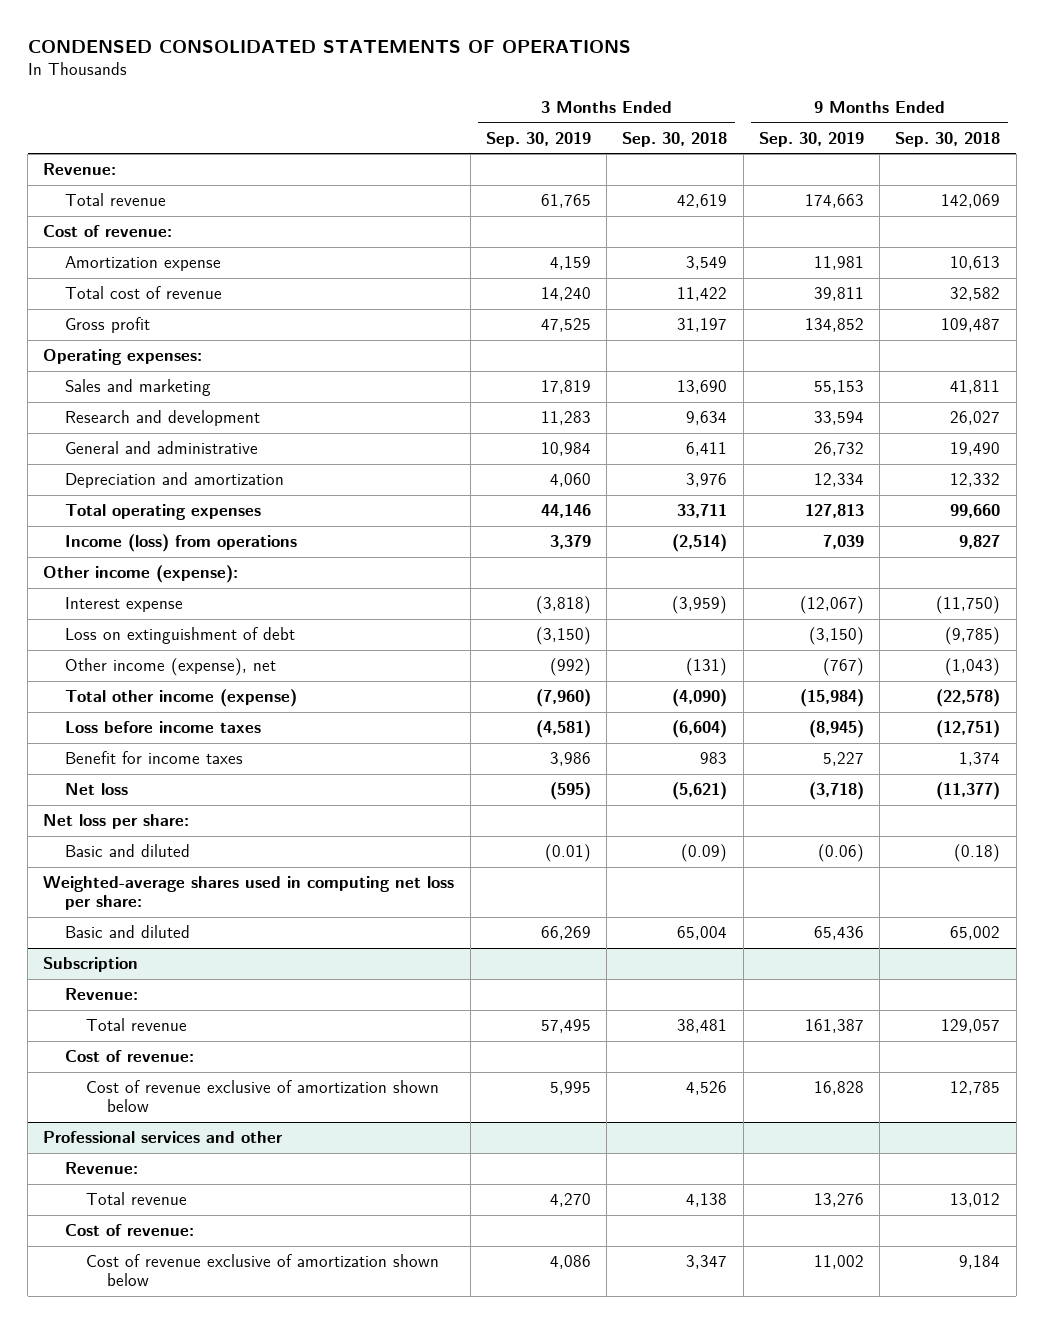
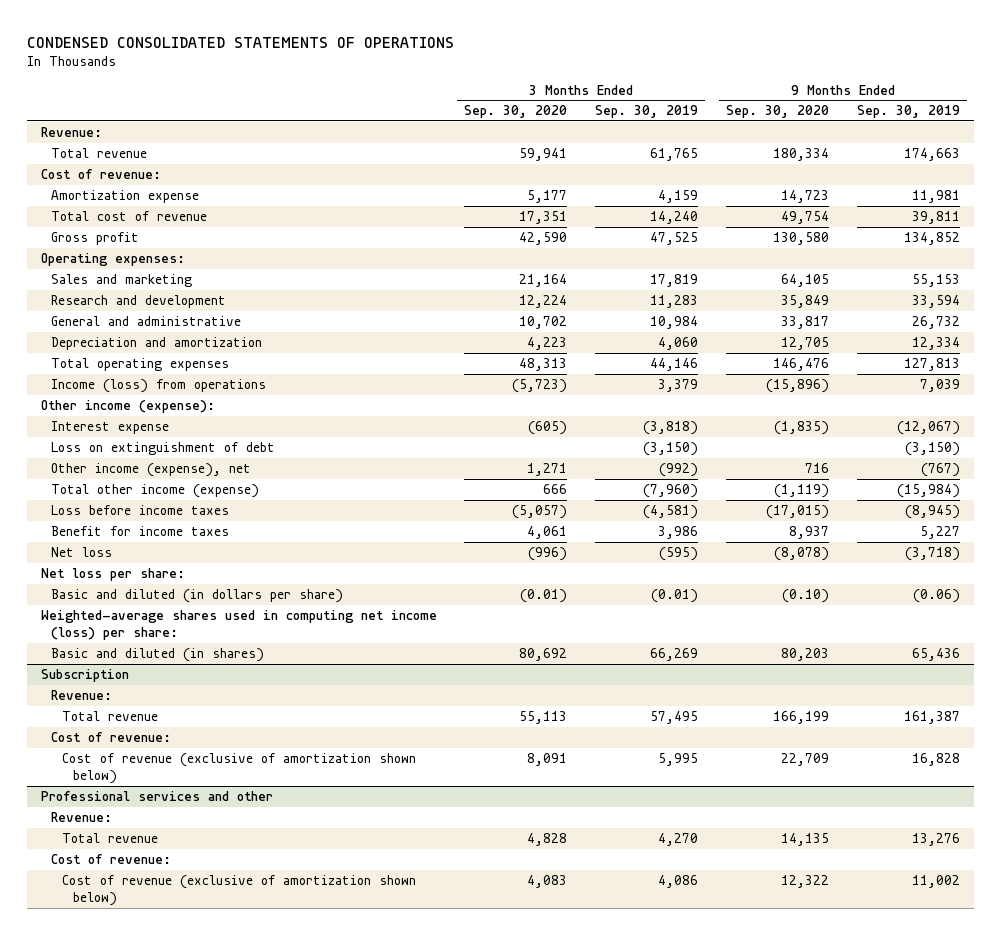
- | 3 Months Ended Sep. 30, 2019 | 3 Months Ended Sep. 30, 2018 | 9 Months Ended Sep. 30, 2019 | 9 Months Ended Sep. 30, 2018
+ | 3 Months Ended Sep. 30, 2020 | 3 Months Ended Sep. 30, 2019 | 9 Months Ended Sep. 30, 2020 | 9 Months Ended Sep. 30, 2019
- Basic and diluted | (0.01) | (0.09) | (0.06) | (0.18)
- Weighted-average shares used in computing net loss per share:
- Basic and diluted | 66,269 | 65,004 | 65,436 | 65,002
+ Basic and diluted (in dollars per share) | (0.01) | (0.01) | (0.10) | (0.06)
+ Weighted-average shares used in computing net income (loss) per share:
+ Basic and diluted (in shares) | 80,692 | 66,269 | 80,203 | 65,436
@ Subscription
- Cost of revenue exclusive of amortization shown below | 5,995 | 4,526 | 16,828 | 12,785
+ Cost of revenue (exclusive of amortization shown below) | 8,091 | 5,995 | 22,709 | 16,828
@ Professional services and other
- Cost of revenue exclusive of amortization shown below | 4,086 | 3,347 | 11,002 | 9,184
+ Cost of revenue (exclusive of amortization shown below) | 4,083 | 4,086 | 12,322 | 11,002

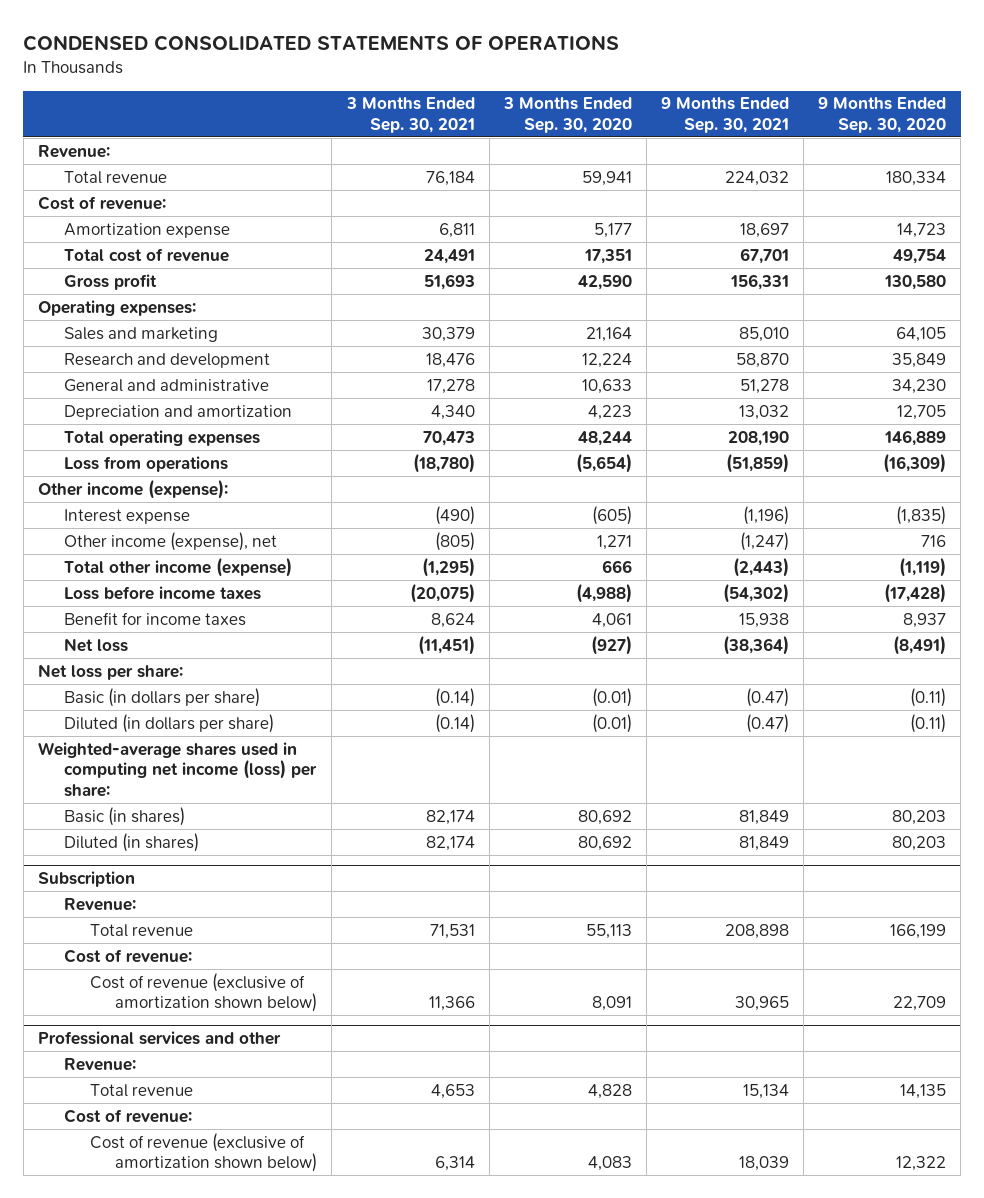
- | 3 Months Ended Sep. 30, 2020 | 3 Months Ended Sep. 30, 2019 | 9 Months Ended Sep. 30, 2020 | 9 Months Ended Sep. 30, 2019
+ | 3 Months Ended Sep. 30, 2021 | 3 Months Ended Sep. 30, 2020 | 9 Months Ended Sep. 30, 2021 | 9 Months Ended Sep. 30, 2020
- General and administrative | 10,702 | 10,984 | 33,817 | 26,732
+ General and administrative | 17,278 | 10,633 | 51,278 | 34,230
- Total operating expenses | 48,313 | 44,146 | 146,476 | 127,813
- Income (loss) from operations | (5,723) | 3,379 | (15,896) | 7,039
+ Total operating expenses | 70,473 | 48,244 | 208,190 | 146,889
+ Loss from operations | (18,780) | (5,654) | (51,859) | (16,309)
- Loss on extinguishment of debt | | (3,150) | | (3,150)
- Loss before income taxes | (5,057) | (4,581) | (17,015) | (8,945)
+ Loss before income taxes | (20,075) | (4,988) | (54,302) | (17,428)
- Net loss | (996) | (595) | (8,078) | (3,718)
+ Net loss | (11,451) | (927) | (38,364) | (8,491)
- Basic and diluted (in dollars per share) | (0.01) | (0.01) | (0.10) | (0.06)
+ Basic (in dollars per share) | (0.14) | (0.01) | (0.47) | (0.11)
+ Diluted (in dollars per share) | (0.14) | (0.01) | (0.47) | (0.11)
- Basic and diluted (in shares) | 80,692 | 66,269 | 80,203 | 65,436
+ Basic (in shares) | 82,174 | 80,692 | 81,849 | 80,203
+ Diluted (in shares) | 82,174 | 80,692 | 81,849 | 80,203

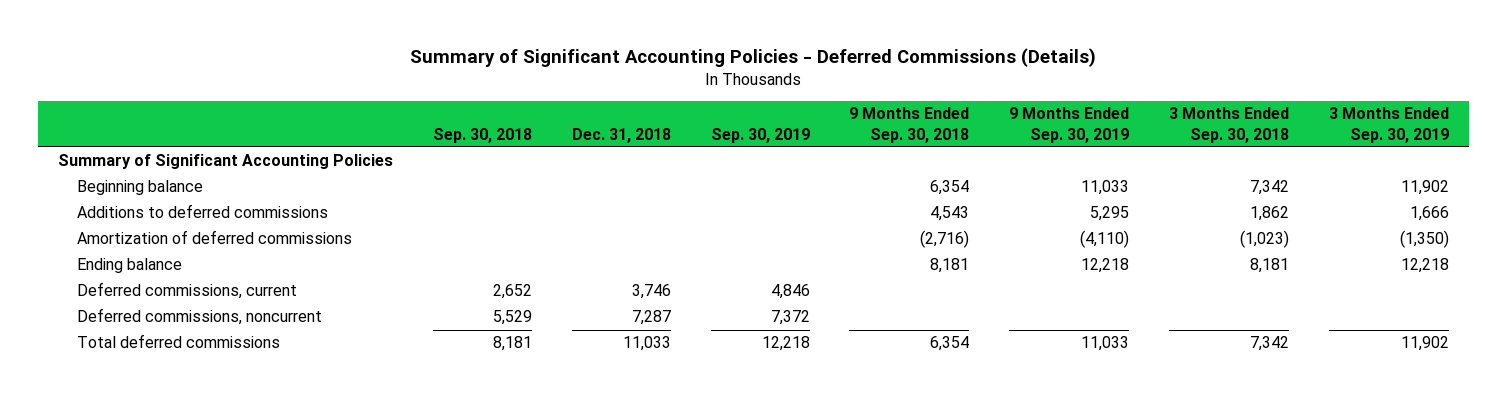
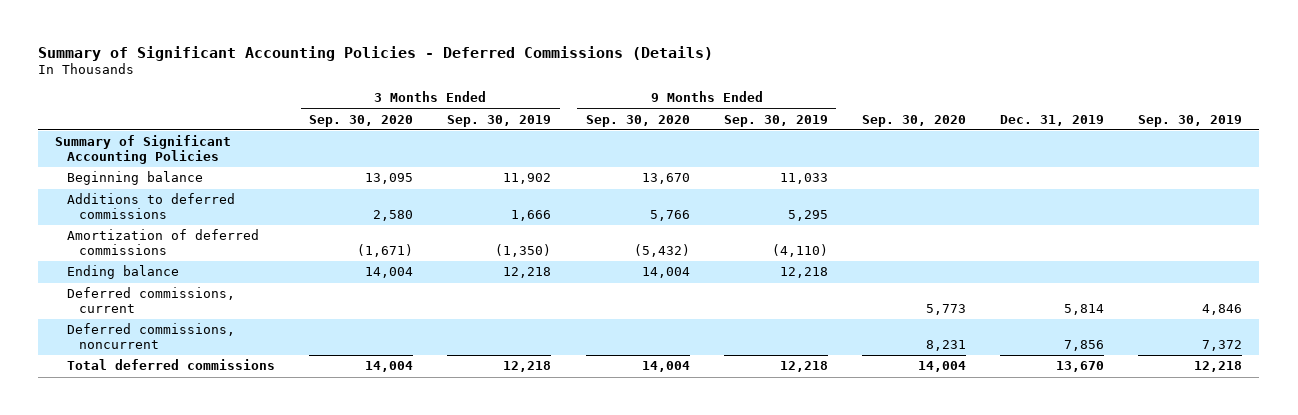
- | Sep. 30, 2018 | Dec. 31, 2018 | Sep. 30, 2019 | 9 Months Ended Sep. 30, 2018 | 9 Months Ended Sep. 30, 2019 | 3 Months Ended Sep. 30, 2018 | 3 Months Ended Sep. 30, 2019
+ | 3 Months Ended Sep. 30, 2020 | 3 Months Ended Sep. 30, 2019 | 9 Months Ended Sep. 30, 2020 | 9 Months Ended Sep. 30, 2019 | Sep. 30, 2020 | Dec. 31, 2019 | Sep. 30, 2019
- Total deferred commissions | 8,181 | 11,033 | 12,218 | 6,354 | 11,033 | 7,342 | 11,902
+ Total deferred commissions | 14,004 | 12,218 | 14,004 | 12,218 | 14,004 | 13,670 | 12,218

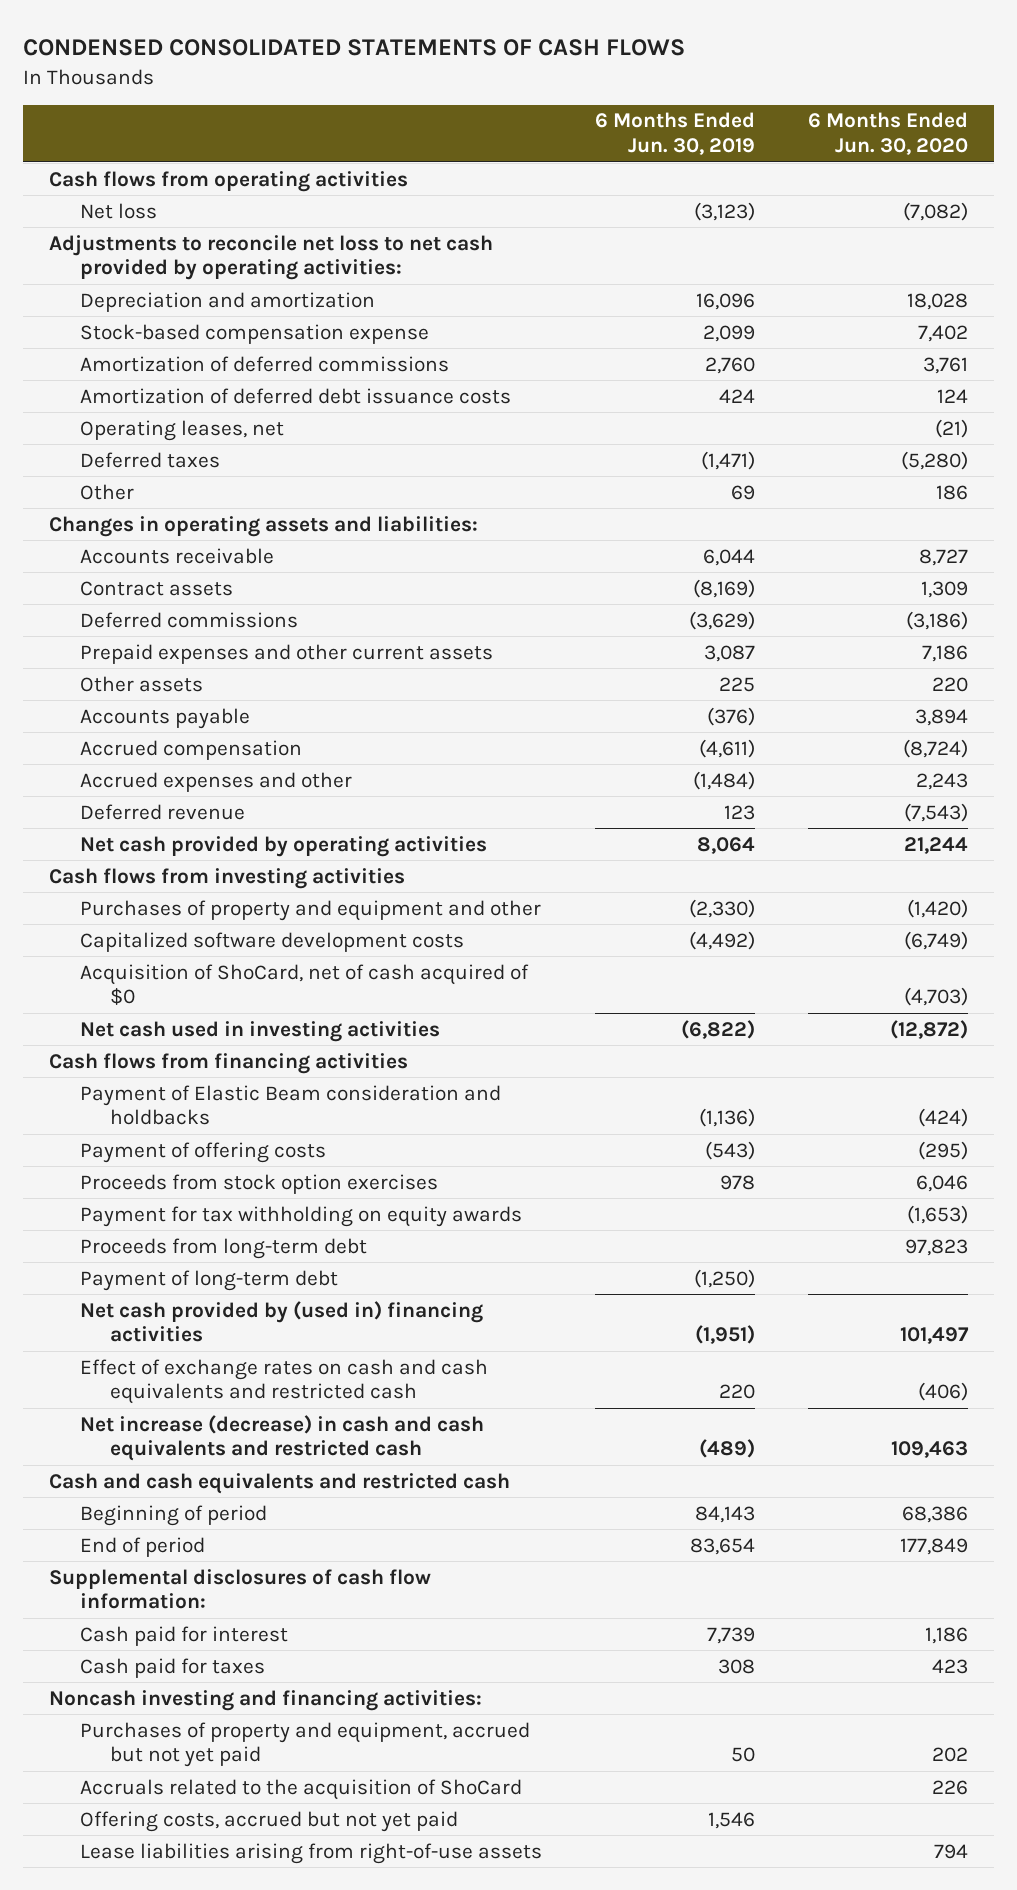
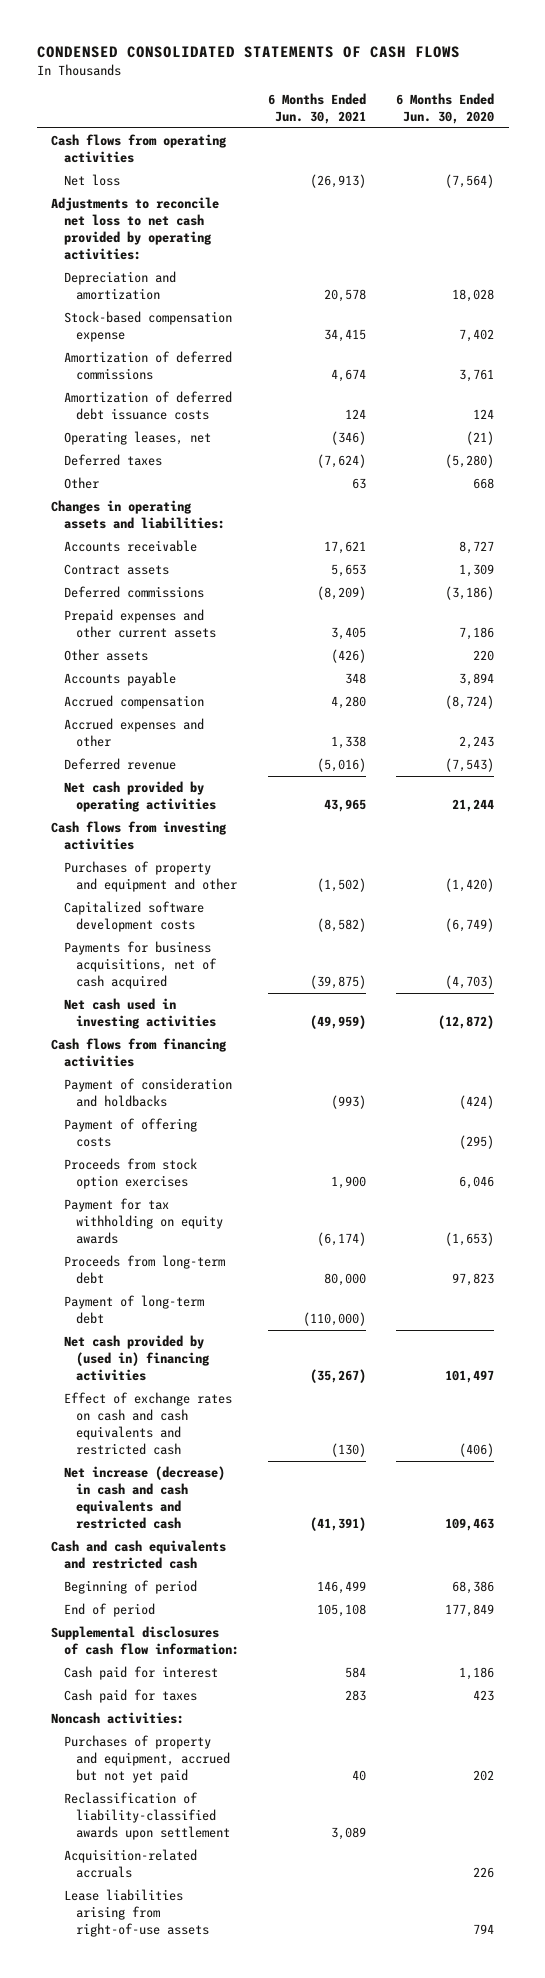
- | 6 Months Ended Jun. 30, 2019 | 6 Months Ended Jun. 30, 2020
+ | 6 Months Ended Jun. 30, 2021 | 6 Months Ended Jun. 30, 2020
- Net loss | (3,123) | (7,082)
+ Net loss | (26,913) | (7,564)
- Other | 69 | 186
+ Other | 63 | 668
- Acquisition of ShoCard, net of cash acquired of $0 | | (4,703)
+ Payments for business acquisitions, net of cash acquired | (39,875) | (4,703)
- Payment of Elastic Beam consideration and holdbacks | (1,136) | (424)
+ Payment of consideration and holdbacks | (993) | (424)
- Noncash investing and financing activities:
+ Noncash activities:
- Accruals related to the acquisition of ShoCard | | 226
- Offering costs, accrued but not yet paid | 1,546 |
+ Reclassification of liability-classified awards upon settlement | 3,089 |
+ Acquisition-related accruals | | 226

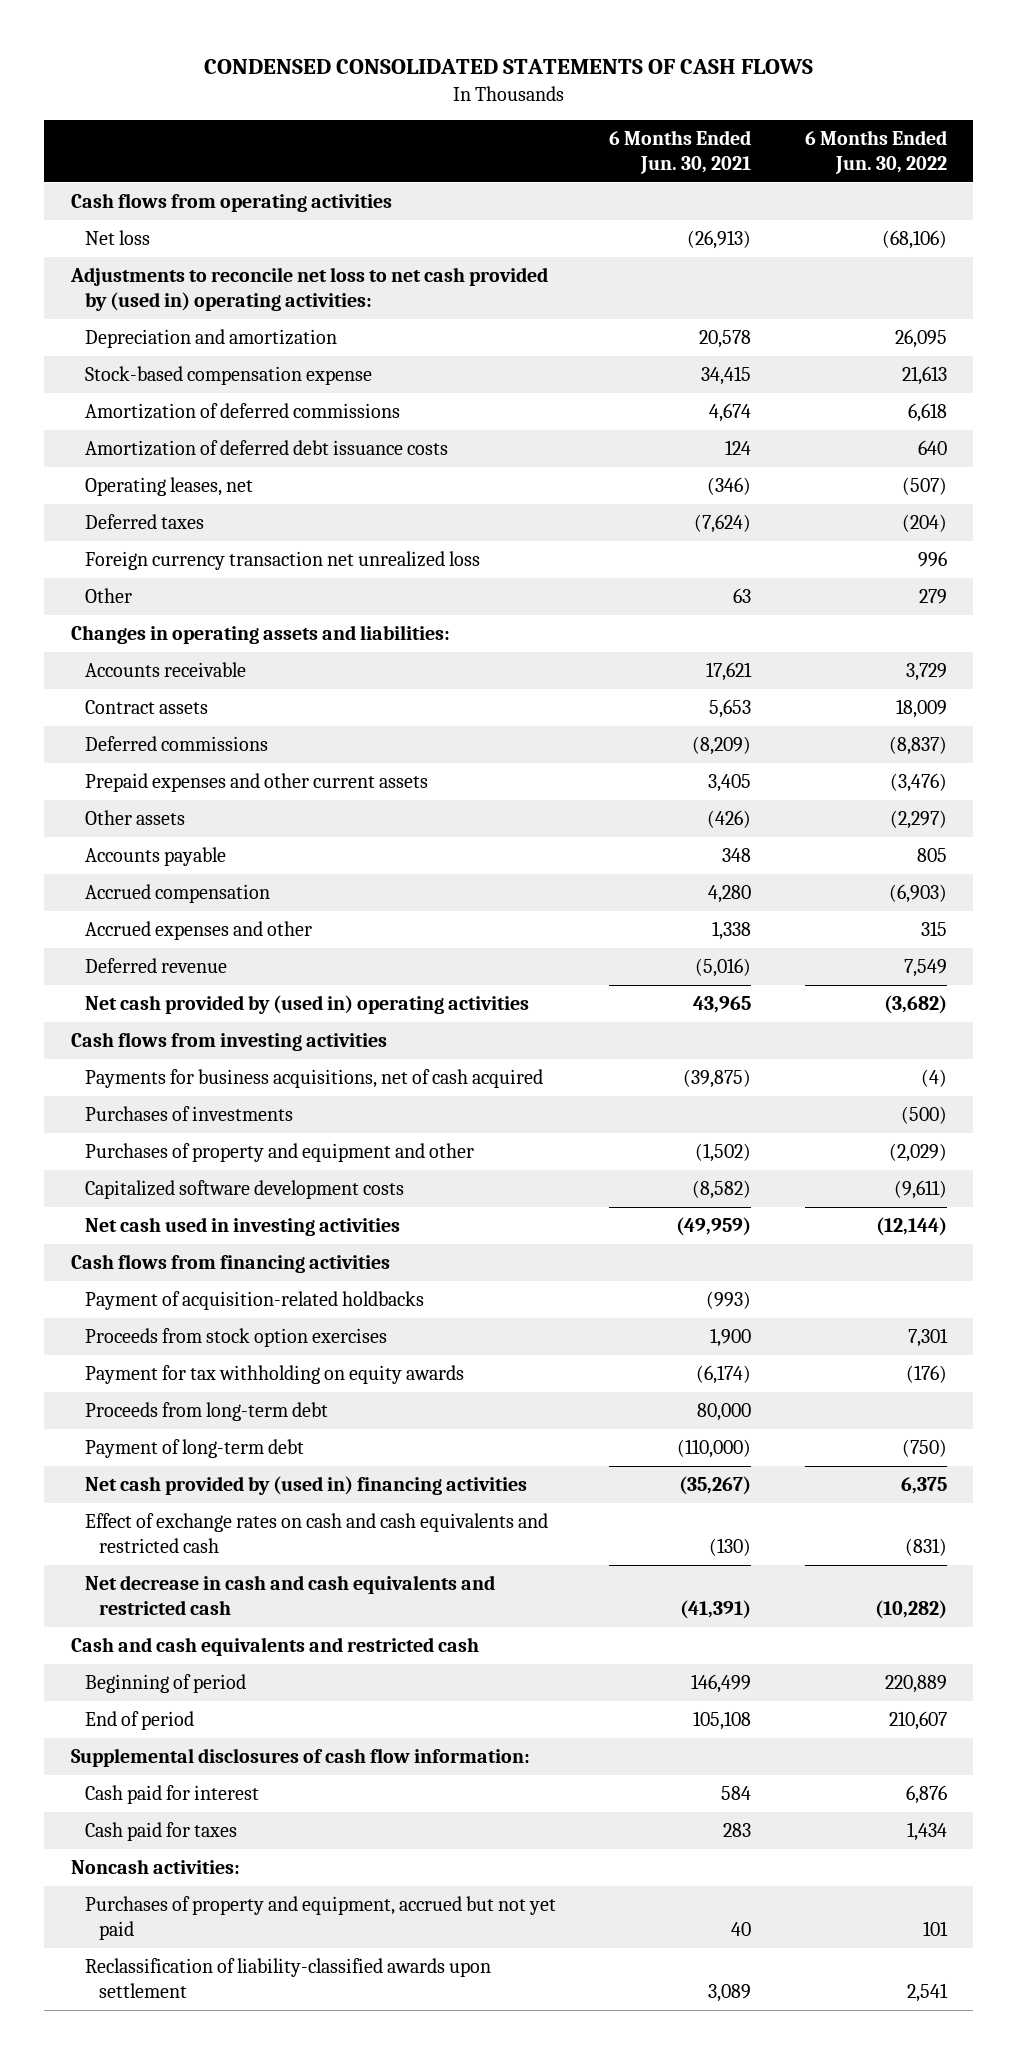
- | 6 Months Ended Jun. 30, 2021 | 6 Months Ended Jun. 30, 2020
+ | 6 Months Ended Jun. 30, 2021 | 6 Months Ended Jun. 30, 2022
- Adjustments to reconcile net loss to net cash provided by operating activities:
+ Adjustments to reconcile net loss to net cash provided by (used in) operating activities:
+ Foreign currency transaction net unrealized loss | | 996
- Net cash provided by operating activities | 43,965 | 21,244
+ Net cash provided by (used in) operating activities | 43,965 | (3,682)
moved up: Payments for business acquisitions, net of cash acquired | (39,875) | (4)
+ Purchases of investments | | (500)
- Payment of consideration and holdbacks | (993) | (424)
- Payment of offering costs | | (295)
+ Payment of acquisition-related holdbacks | (993) |
- Net increase (decrease) in cash and cash equivalents and restricted cash | (41,391) | 109,463
+ Net decrease in cash and cash equivalents and restricted cash | (41,391) | (10,282)
- Acquisition-related accruals | | 226
- Lease liabilities arising from right-of-use assets | | 794

